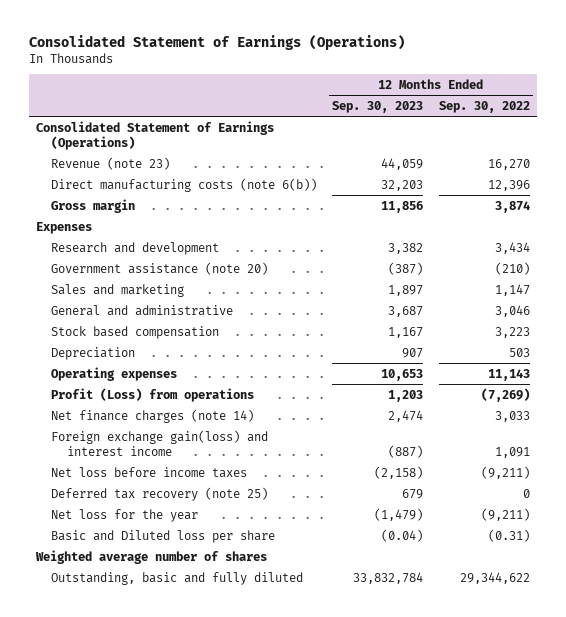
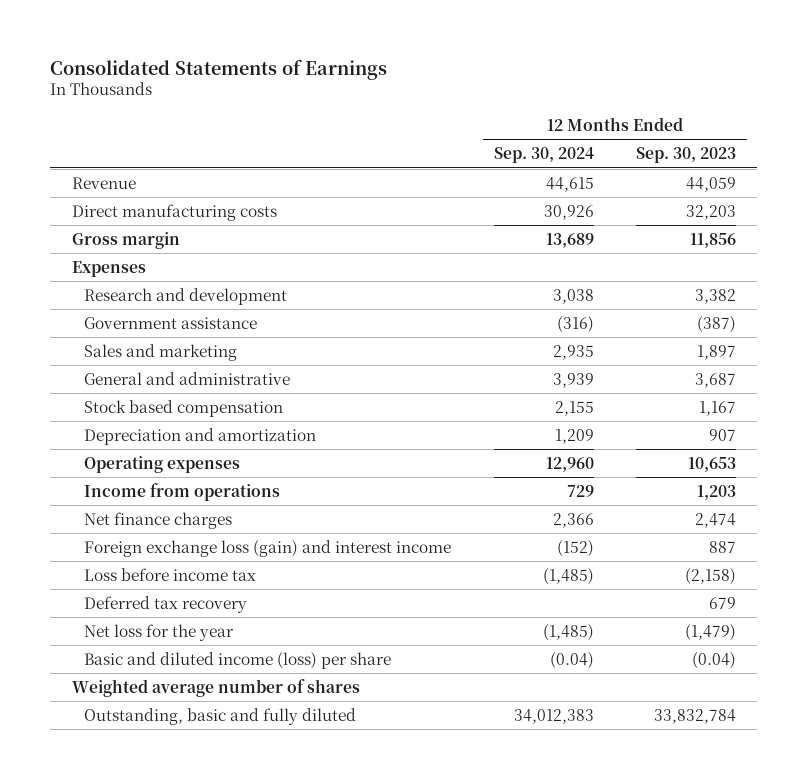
- Consolidated Statement of Earnings (Operations)
+ Consolidated Statements of Earnings
- | 12 Months Ended Sep. 30, 2023 | 12 Months Ended Sep. 30, 2022
+ | 12 Months Ended Sep. 30, 2024 | 12 Months Ended Sep. 30, 2023
- Consolidated Statement of Earnings (Operations)
- Revenue (note 23) | 44,059 | 16,270
- Direct manufacturing costs (note 6(b)) | 32,203 | 12,396
+ Revenue | 44,615 | 44,059
+ Direct manufacturing costs | 30,926 | 32,203
- Government assistance (note 20) | (387) | (210)
+ Government assistance | (316) | (387)
- Depreciation | 907 | 503
+ Depreciation and amortization | 1,209 | 907
- Profit (Loss) from operations | 1,203 | (7,269)
- Net finance charges (note 14) | 2,474 | 3,033
- Foreign exchange gain(loss) and interest income | (887) | 1,091
- Net loss before income taxes | (2,158) | (9,211)
- Deferred tax recovery (note 25) | 679 | 0
+ Income from operations | 729 | 1,203
+ Net finance charges | 2,366 | 2,474
+ Foreign exchange loss (gain) and interest income | (152) | 887
+ Loss before income tax | (1,485) | (2,158)
+ Deferred tax recovery | | 679
- Basic and Diluted loss per share | (0.04) | (0.31)
+ Basic and diluted income (loss) per share | (0.04) | (0.04)

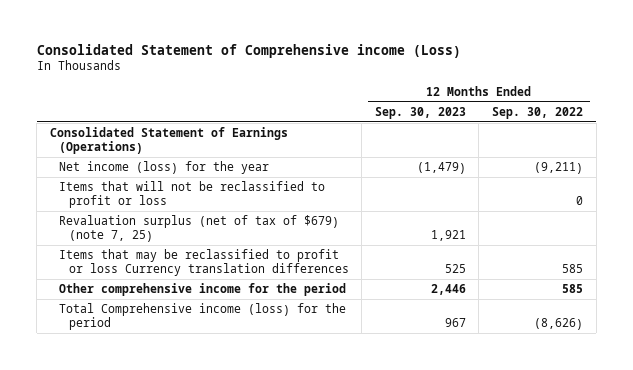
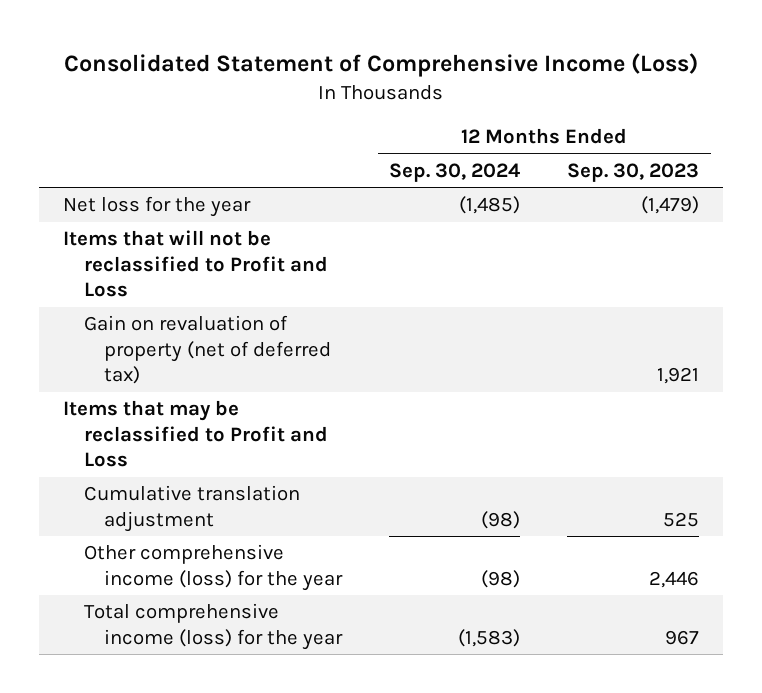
- Consolidated Statement of Comprehensive income (Loss)
+ Consolidated Statement of Comprehensive Income (Loss)
- | 12 Months Ended Sep. 30, 2023 | 12 Months Ended Sep. 30, 2022
+ | 12 Months Ended Sep. 30, 2024 | 12 Months Ended Sep. 30, 2023
- Consolidated Statement of Earnings (Operations)
- Net income (loss) for the year | (1,479) | (9,211)
- Items that will not be reclassified to profit or loss | | 0
- Revaluation surplus (net of tax of $679) (note 7, 25) | 1,921 |
- Items that may be reclassified to profit or loss Currency translation differences | 525 | 585
- Other comprehensive income for the period | 2,446 | 585
- Total Comprehensive income (loss) for the period | 967 | (8,626)
+ Net loss for the year | (1,485) | (1,479)
+ Items that will not be reclassified to Profit and Loss
+ Gain on revaluation of property (net of deferred tax) | | 1,921
+ Items that may be reclassified to Profit and Loss
+ Cumulative translation adjustment | (98) | 525
+ Other comprehensive income (loss) for the year | (98) | 2,446
+ Total comprehensive income (loss) for the year | (1,583) | 967

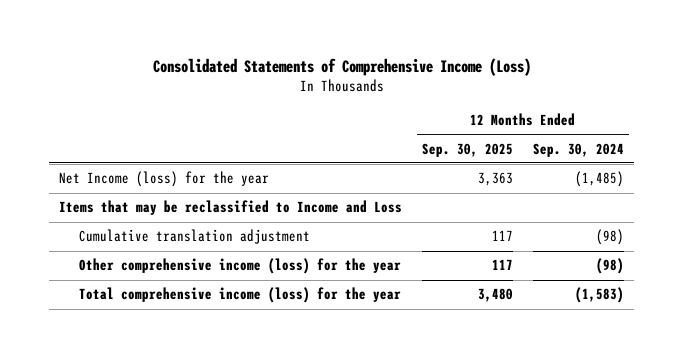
- Consolidated Statement of Comprehensive Income (Loss)
+ Consolidated Statements of Comprehensive Income (Loss)
- | 12 Months Ended Sep. 30, 2024 | 12 Months Ended Sep. 30, 2023
+ | 12 Months Ended Sep. 30, 2025 | 12 Months Ended Sep. 30, 2024
- Net loss for the year | (1,485) | (1,479)
- Items that will not be reclassified to Profit and Loss
- Gain on revaluation of property (net of deferred tax) | | 1,921
- Items that may be reclassified to Profit and Loss
+ Net Income (loss) for the year | 3,363 | (1,485)
+ Items that may be reclassified to Income and Loss

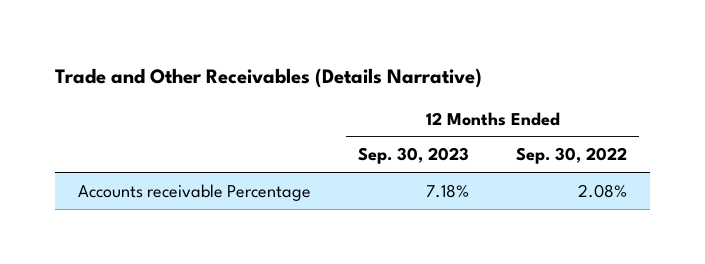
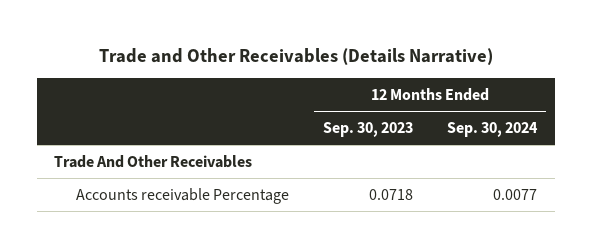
- | 12 Months Ended Sep. 30, 2023 | 12 Months Ended Sep. 30, 2022
+ | 12 Months Ended Sep. 30, 2023 | 12 Months Ended Sep. 30, 2024
- Accounts receivable Percentage | 7.18% | 2.08%
+ Trade And Other Receivables
+ Accounts receivable Percentage | 0.0718 | 0.0077

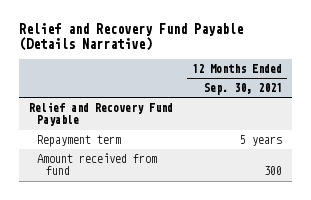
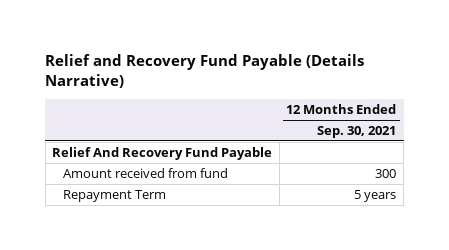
- Relief and Recovery Fund Payable
- Repayment term | 5 years
+ Relief And Recovery Fund Payable
+ Repayment Term | 5 years

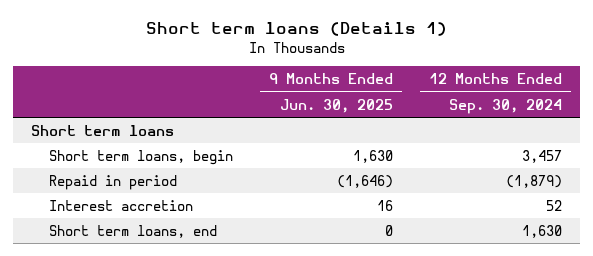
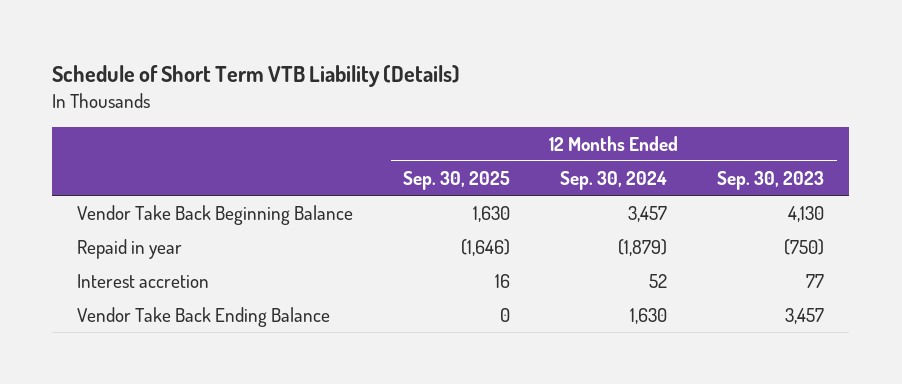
- Short term loans (Details 1)
+ Schedule of Short Term VTB Liability (Details)
- | 9 Months Ended Jun. 30, 2025 | 12 Months Ended Sep. 30, 2024
+ | 12 Months Ended Sep. 30, 2025 | 12 Months Ended Sep. 30, 2024 | 12 Months Ended Sep. 30, 2023
- Short term loans
- Short term loans, begin | 1,630 | 3,457
- Repaid in period | (1,646) | (1,879)
+ Vendor Take Back Beginning Balance | 1,630 | 3,457 | 4,130
+ Repaid in year | (1,646) | (1,879) | (750)
- Short term loans, end | 0 | 1,630
+ Vendor Take Back Ending Balance | 0 | 1,630 | 3,457

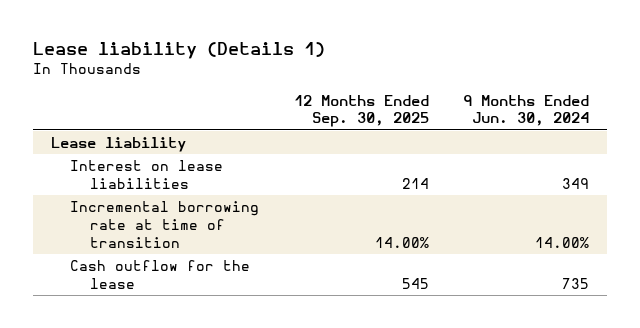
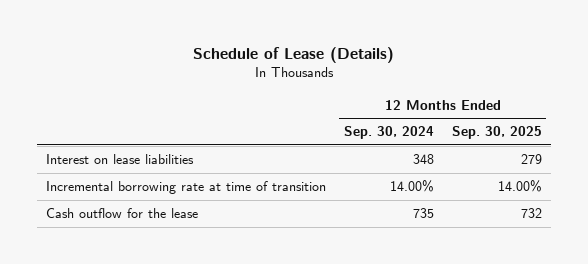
- Lease liability (Details 1)
+ Schedule of Lease (Details)
- | 12 Months Ended Sep. 30, 2025 | 9 Months Ended Jun. 30, 2024
+ | 12 Months Ended Sep. 30, 2024 | 12 Months Ended Sep. 30, 2025
- Lease liability
- Interest on lease liabilities | 214 | 349
+ Interest on lease liabilities | 348 | 279
- Cash outflow for the lease | 545 | 735
+ Cash outflow for the lease | 735 | 732

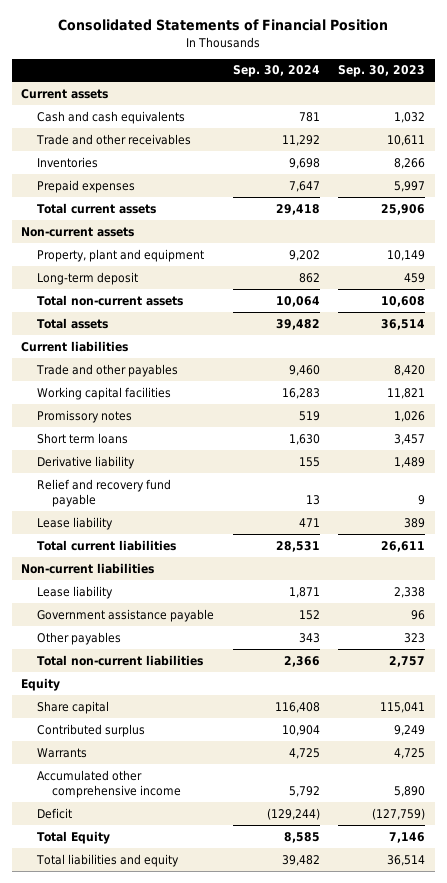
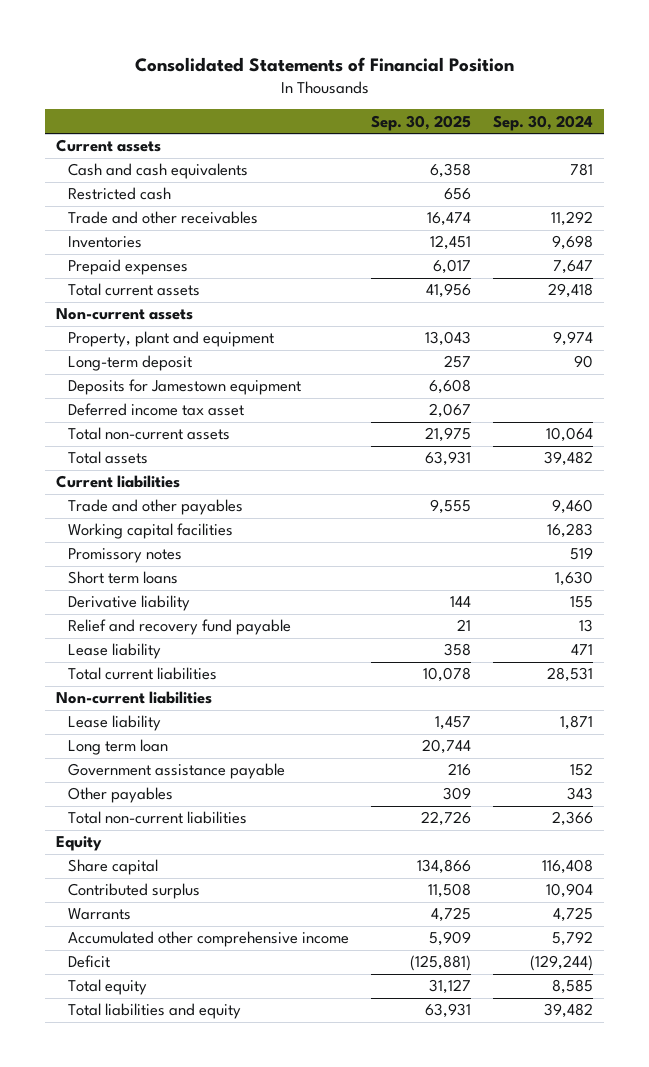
- | Sep. 30, 2024 | Sep. 30, 2023
+ | Sep. 30, 2025 | Sep. 30, 2024
+ Restricted cash | 656 |
- Property, plant and equipment | 9,202 | 10,149
- Long-term deposit | 862 | 459
+ Property, plant and equipment | 13,043 | 9,974
+ Long-term deposit | 257 | 90
+ Deposits for Jamestown equipment | 6,608 |
+ Deferred income tax asset | 2,067 |
+ Long term loan | 20,744 |
- Total Equity | 8,585 | 7,146
+ Total equity | 31,127 | 8,585

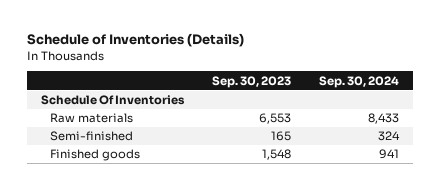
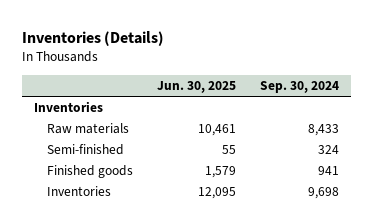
- Schedule of Inventories (Details)
+ Inventories (Details)
- | Sep. 30, 2023 | Sep. 30, 2024
+ | Jun. 30, 2025 | Sep. 30, 2024
- Schedule Of Inventories
+ Inventories
+ Inventories | 12,095 | 9,698

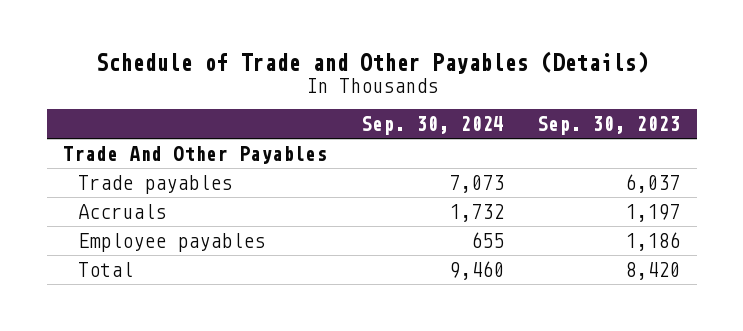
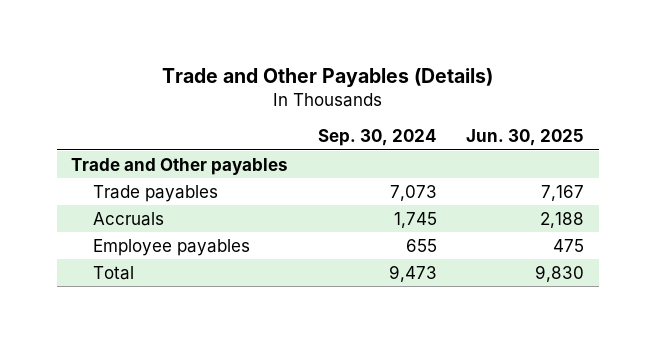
- Schedule of Trade and Other Payables (Details)
+ Trade and Other Payables (Details)
- | Sep. 30, 2024 | Sep. 30, 2023
+ | Sep. 30, 2024 | Jun. 30, 2025
- Trade And Other Payables
+ Trade and Other payables
- Accruals | 1,732 | 1,197
+ Accruals | 1,745 | 2,188
- Total | 9,460 | 8,420
+ Total | 9,473 | 9,830

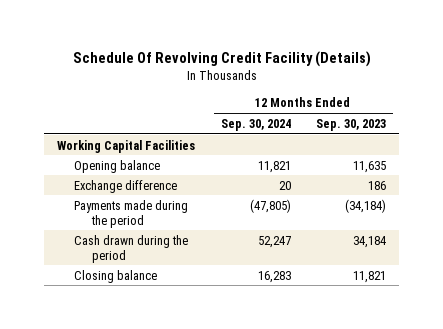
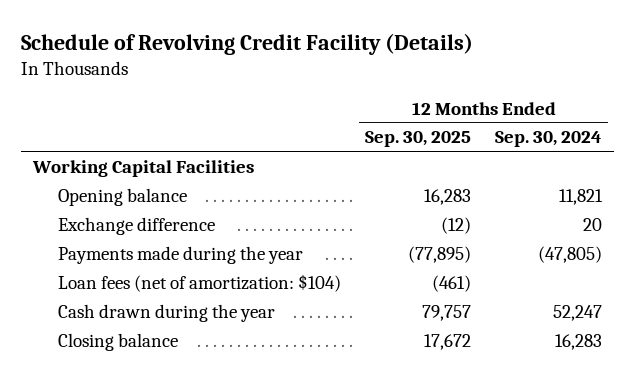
- Schedule Of Revolving Credit Facility (Details)
+ Schedule of Revolving Credit Facility (Details)
- | 12 Months Ended Sep. 30, 2024 | 12 Months Ended Sep. 30, 2023
+ | 12 Months Ended Sep. 30, 2025 | 12 Months Ended Sep. 30, 2024
- Payments made during the period | (47,805) | (34,184)
- Cash drawn during the period | 52,247 | 34,184
+ Payments made during the year | (77,895) | (47,805)
+ Loan fees (net of amortization: $104) | (461) |
+ Cash drawn during the year | 79,757 | 52,247

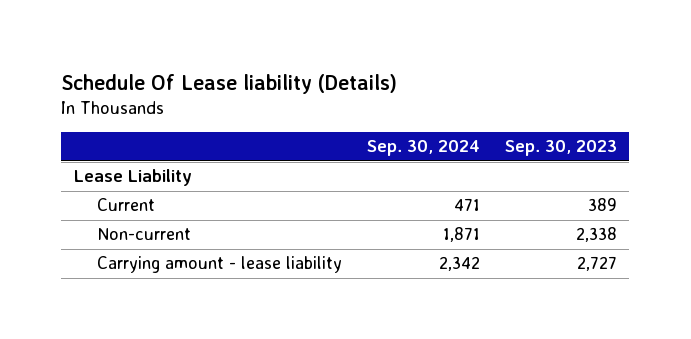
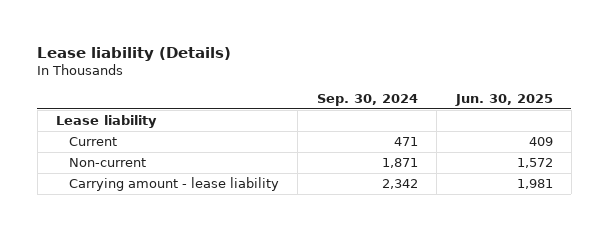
- Schedule Of Lease liability (Details)
+ Lease liability (Details)
- | Sep. 30, 2024 | Sep. 30, 2023
+ | Sep. 30, 2024 | Jun. 30, 2025
- Lease Liability
+ Lease liability

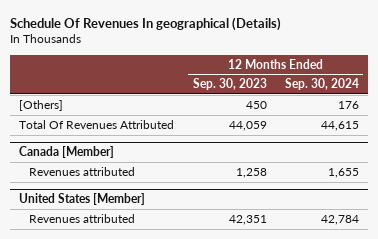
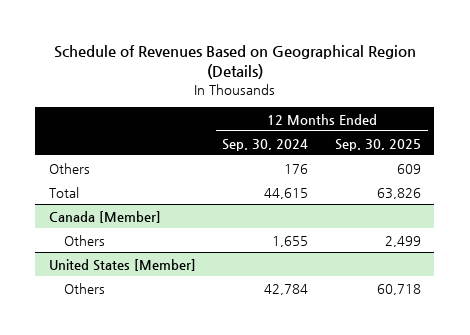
- Schedule Of Revenues In geographical (Details)
+ Schedule of Revenues Based on Geographical Region (Details)
- | 12 Months Ended Sep. 30, 2023 | 12 Months Ended Sep. 30, 2024
+ | 12 Months Ended Sep. 30, 2024 | 12 Months Ended Sep. 30, 2025
- [Others] | 450 | 176
- Total Of Revenues Attributed | 44,059 | 44,615
+ Others | 176 | 609
+ Total | 44,615 | 63,826
@ Canada [Member]
- Revenues attributed | 1,258 | 1,655
+ Others | 1,655 | 2,499
@ United States [Member]
- Revenues attributed | 42,351 | 42,784
+ Others | 42,784 | 60,718

